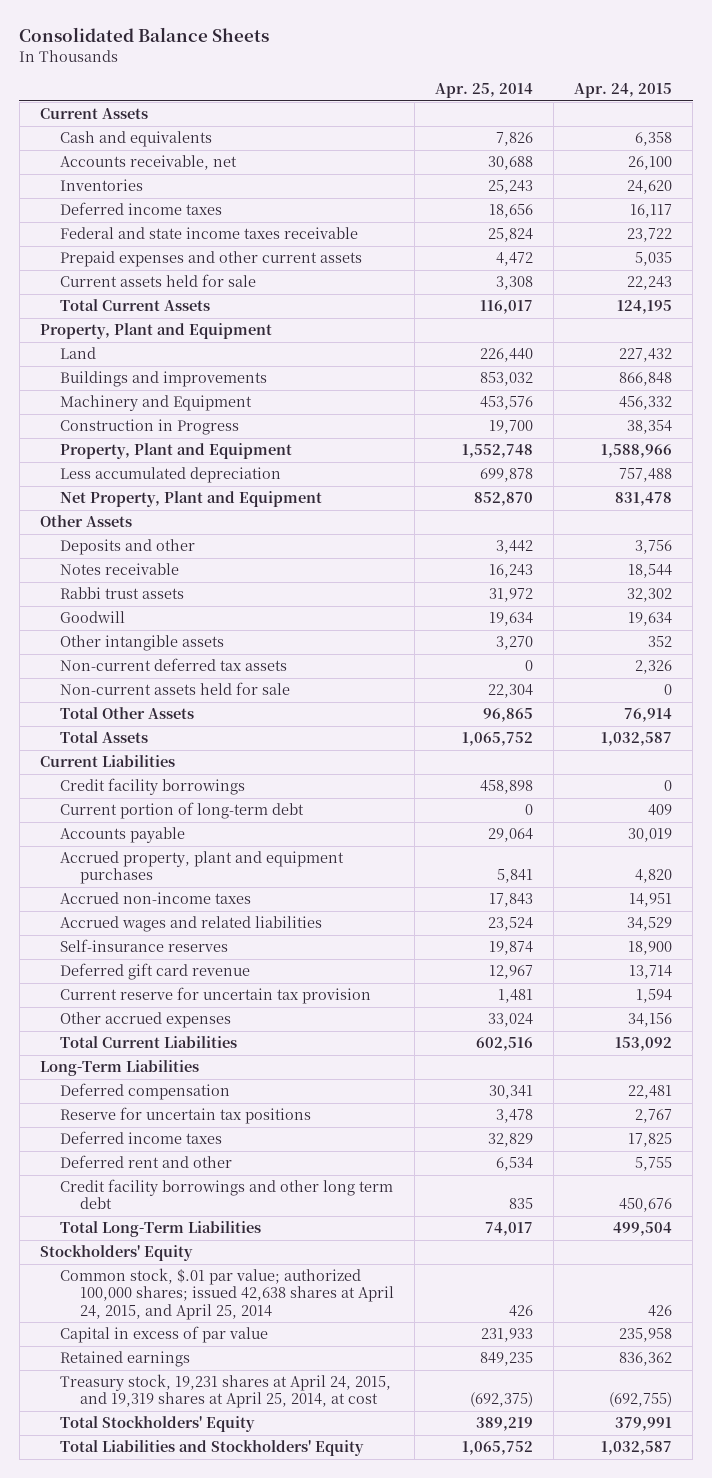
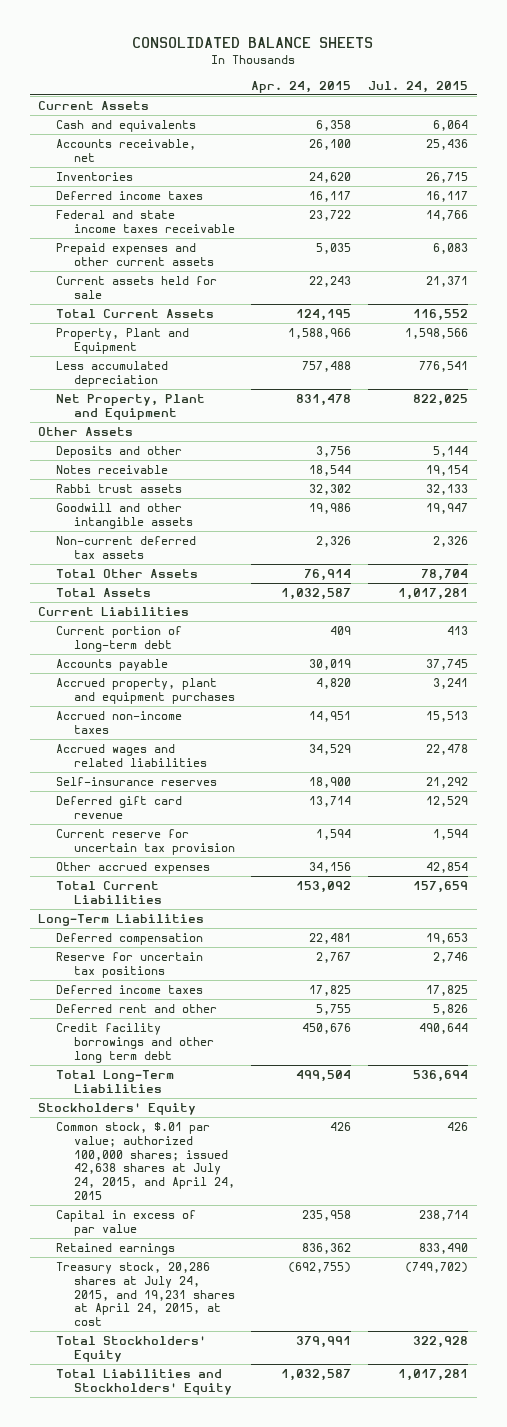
- Consolidated Balance Sheets
+ CONSOLIDATED BALANCE SHEETS
- | Apr. 25, 2014 | Apr. 24, 2015
+ | Apr. 24, 2015 | Jul. 24, 2015
- Property, Plant and Equipment
- Land | 226,440 | 227,432
- Buildings and improvements | 853,032 | 866,848
- Machinery and Equipment | 453,576 | 456,332
- Construction in Progress | 19,700 | 38,354
- Goodwill | 19,634 | 19,634
- Other intangible assets | 3,270 | 352
+ Goodwill and other intangible assets | 19,986 | 19,947
- Non-current assets held for sale | 22,304 | 0
- Credit facility borrowings | 458,898 | 0
- Common stock, $.01 par value; authorized 100,000 shares; issued 42,638 shares at April 24, 2015, and April 25, 2014 | 426 | 426
+ Common stock, $.01 par value; authorized 100,000 shares; issued 42,638 shares at July 24, 2015, and April 24, 2015 | 426 | 426
- Treasury stock, 19,231 shares at April 24, 2015, and 19,319 shares at April 25, 2014, at cost | (692,375) | (692,755)
+ Treasury stock, 20,286 shares at July 24, 2015, and 19,231 shares at April 24, 2015, at cost | (692,755) | (749,702)

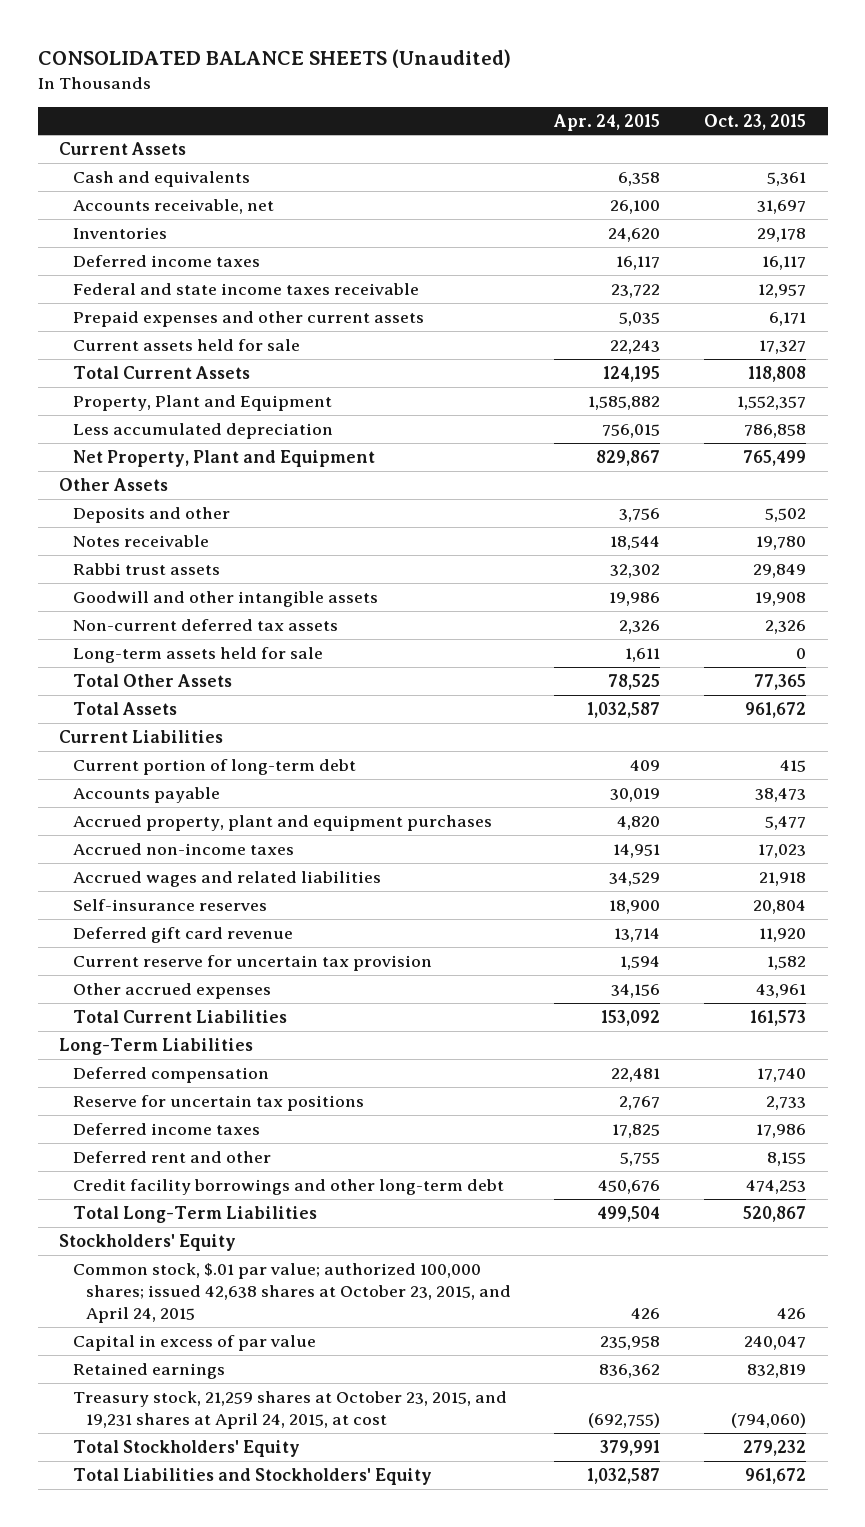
- CONSOLIDATED BALANCE SHEETS
+ CONSOLIDATED BALANCE SHEETS (Unaudited)
- | Apr. 24, 2015 | Jul. 24, 2015
+ | Apr. 24, 2015 | Oct. 23, 2015
- Property, Plant and Equipment | 1,588,966 | 1,598,566
- Less accumulated depreciation | 757,488 | 776,541
- Net Property, Plant and Equipment | 831,478 | 822,025
+ Property, Plant and Equipment | 1,585,882 | 1,552,357
+ Less accumulated depreciation | 756,015 | 786,858
+ Net Property, Plant and Equipment | 829,867 | 765,499
- Total Other Assets | 76,914 | 78,704
+ Long-term assets held for sale | 1,611 | 0
+ Total Other Assets | 78,525 | 77,365
- Credit facility borrowings and other long term debt | 450,676 | 490,644
+ Credit facility borrowings and other long-term debt | 450,676 | 474,253
- Common stock, $.01 par value; authorized 100,000 shares; issued 42,638 shares at July 24, 2015, and April 24, 2015 | 426 | 426
+ Common stock, $.01 par value; authorized 100,000 shares; issued 42,638 shares at October 23, 2015, and April 24, 2015 | 426 | 426
- Treasury stock, 20,286 shares at July 24, 2015, and 19,231 shares at April 24, 2015, at cost | (692,755) | (749,702)
+ Treasury stock, 21,259 shares at October 23, 2015, and 19,231 shares at April 24, 2015, at cost | (692,755) | (794,060)

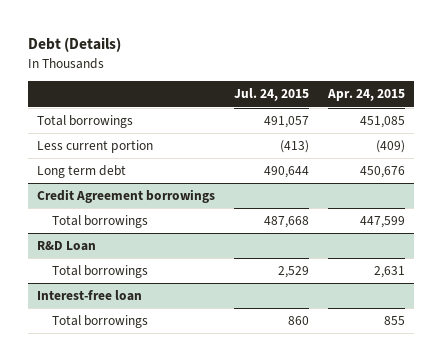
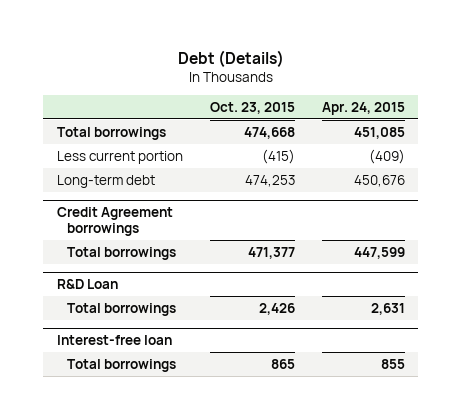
- | Jul. 24, 2015 | Apr. 24, 2015
+ | Oct. 23, 2015 | Apr. 24, 2015
- Long term debt | 490,644 | 450,676
+ Long-term debt | 474,253 | 450,676

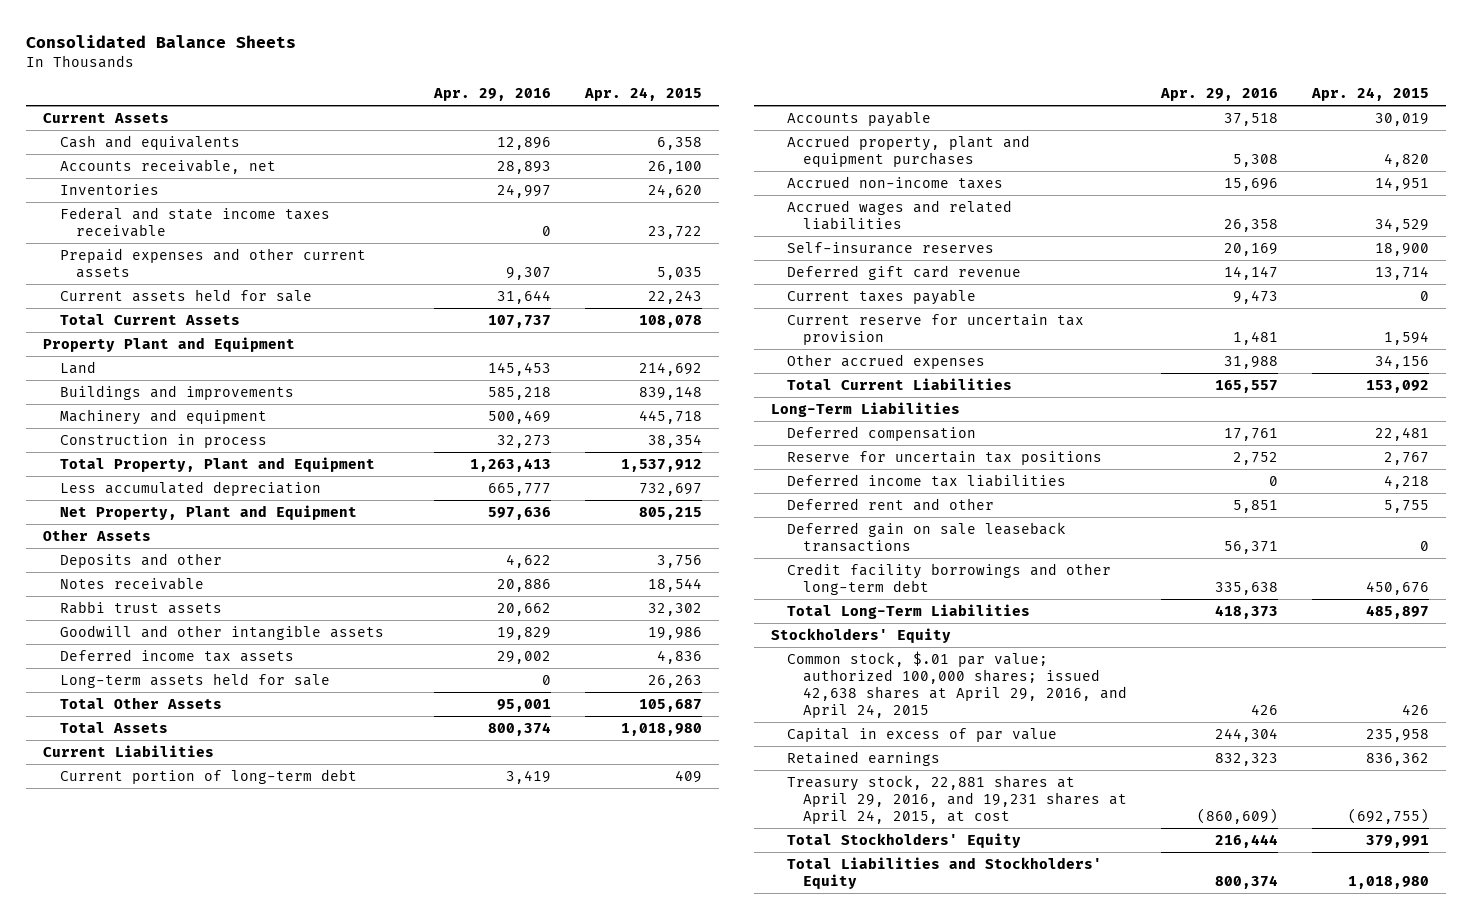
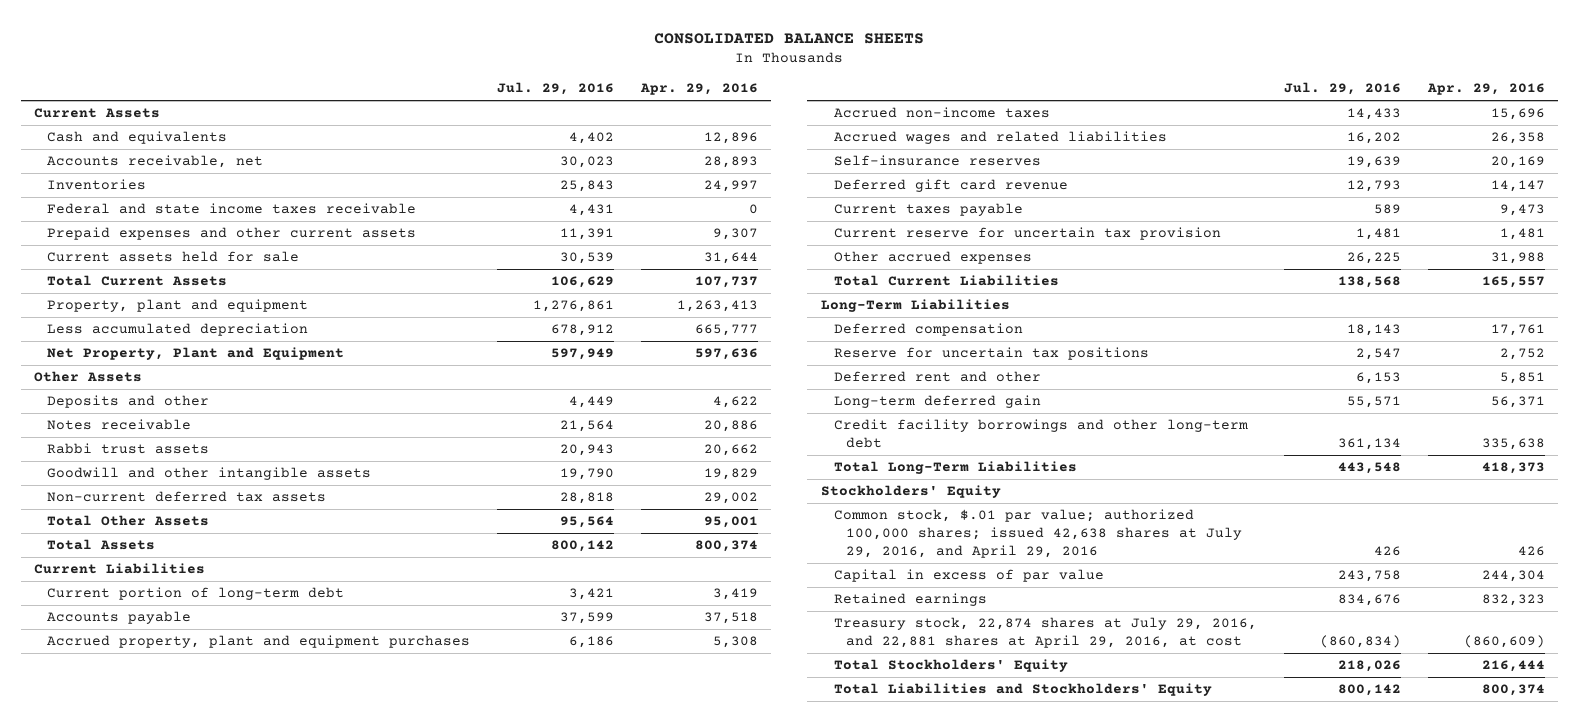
- Consolidated Balance Sheets
+ CONSOLIDATED BALANCE SHEETS
- | Apr. 29, 2016 | Apr. 24, 2015
+ | Jul. 29, 2016 | Apr. 29, 2016
- Property Plant and Equipment
- Land | 145,453 | 214,692
- Buildings and improvements | 585,218 | 839,148
- Machinery and equipment | 500,469 | 445,718
- Construction in process | 32,273 | 38,354
- Total Property, Plant and Equipment | 1,263,413 | 1,537,912
+ Property, plant and equipment | 1,276,861 | 1,263,413
- Deferred income tax assets | 29,002 | 4,836
- Long-term assets held for sale | 0 | 26,263
+ Non-current deferred tax assets | 28,818 | 29,002
- Deferred income tax liabilities | 0 | 4,218
- Deferred gain on sale leaseback transactions | 56,371 | 0
+ Long-term deferred gain | 55,571 | 56,371
- Common stock, $.01 par value; authorized 100,000 shares; issued 42,638 shares at April 29, 2016, and April 24, 2015 | 426 | 426
+ Common stock, $.01 par value; authorized 100,000 shares; issued 42,638 shares at July 29, 2016, and April 29, 2016 | 426 | 426
- Treasury stock, 22,881 shares at April 29, 2016, and 19,231 shares at April 24, 2015, at cost | (860,609) | (692,755)
+ Treasury stock, 22,874 shares at July 29, 2016, and 22,881 shares at April 29, 2016, at cost | (860,834) | (860,609)

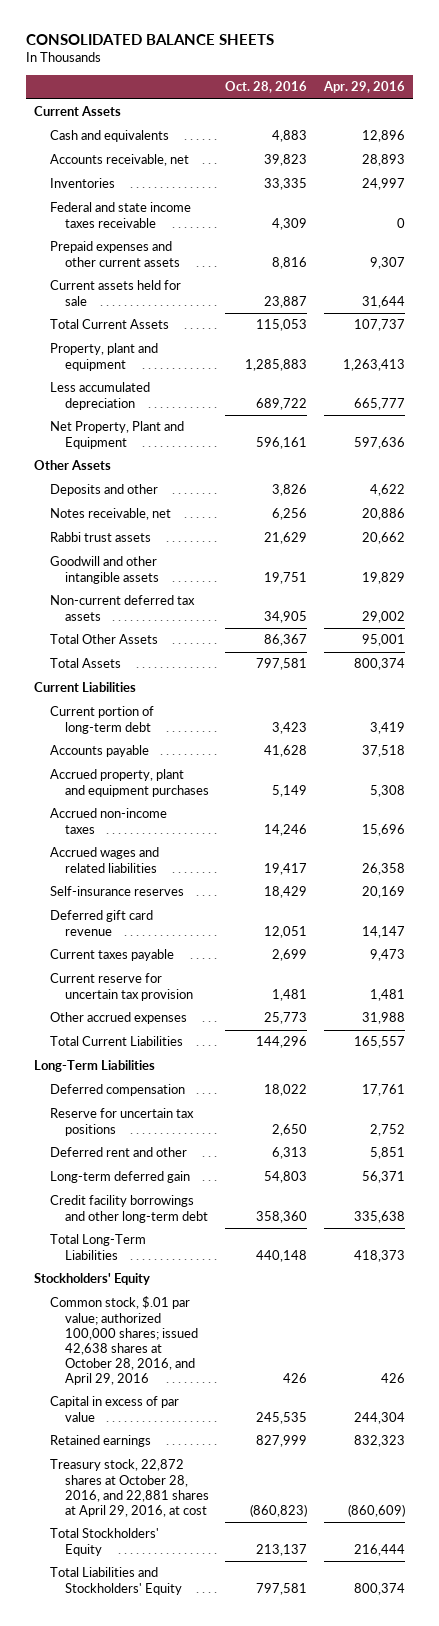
- | Jul. 29, 2016 | Apr. 29, 2016
+ | Oct. 28, 2016 | Apr. 29, 2016
- Notes receivable | 21,564 | 20,886
+ Notes receivable, net | 6,256 | 20,886
- Common stock, $.01 par value; authorized 100,000 shares; issued 42,638 shares at July 29, 2016, and April 29, 2016 | 426 | 426
+ Common stock, $.01 par value; authorized 100,000 shares; issued 42,638 shares at October 28, 2016, and April 29, 2016 | 426 | 426
- Treasury stock, 22,874 shares at July 29, 2016, and 22,881 shares at April 29, 2016, at cost | (860,834) | (860,609)
+ Treasury stock, 22,872 shares at October 28, 2016, and 22,881 shares at April 29, 2016, at cost | (860,823) | (860,609)

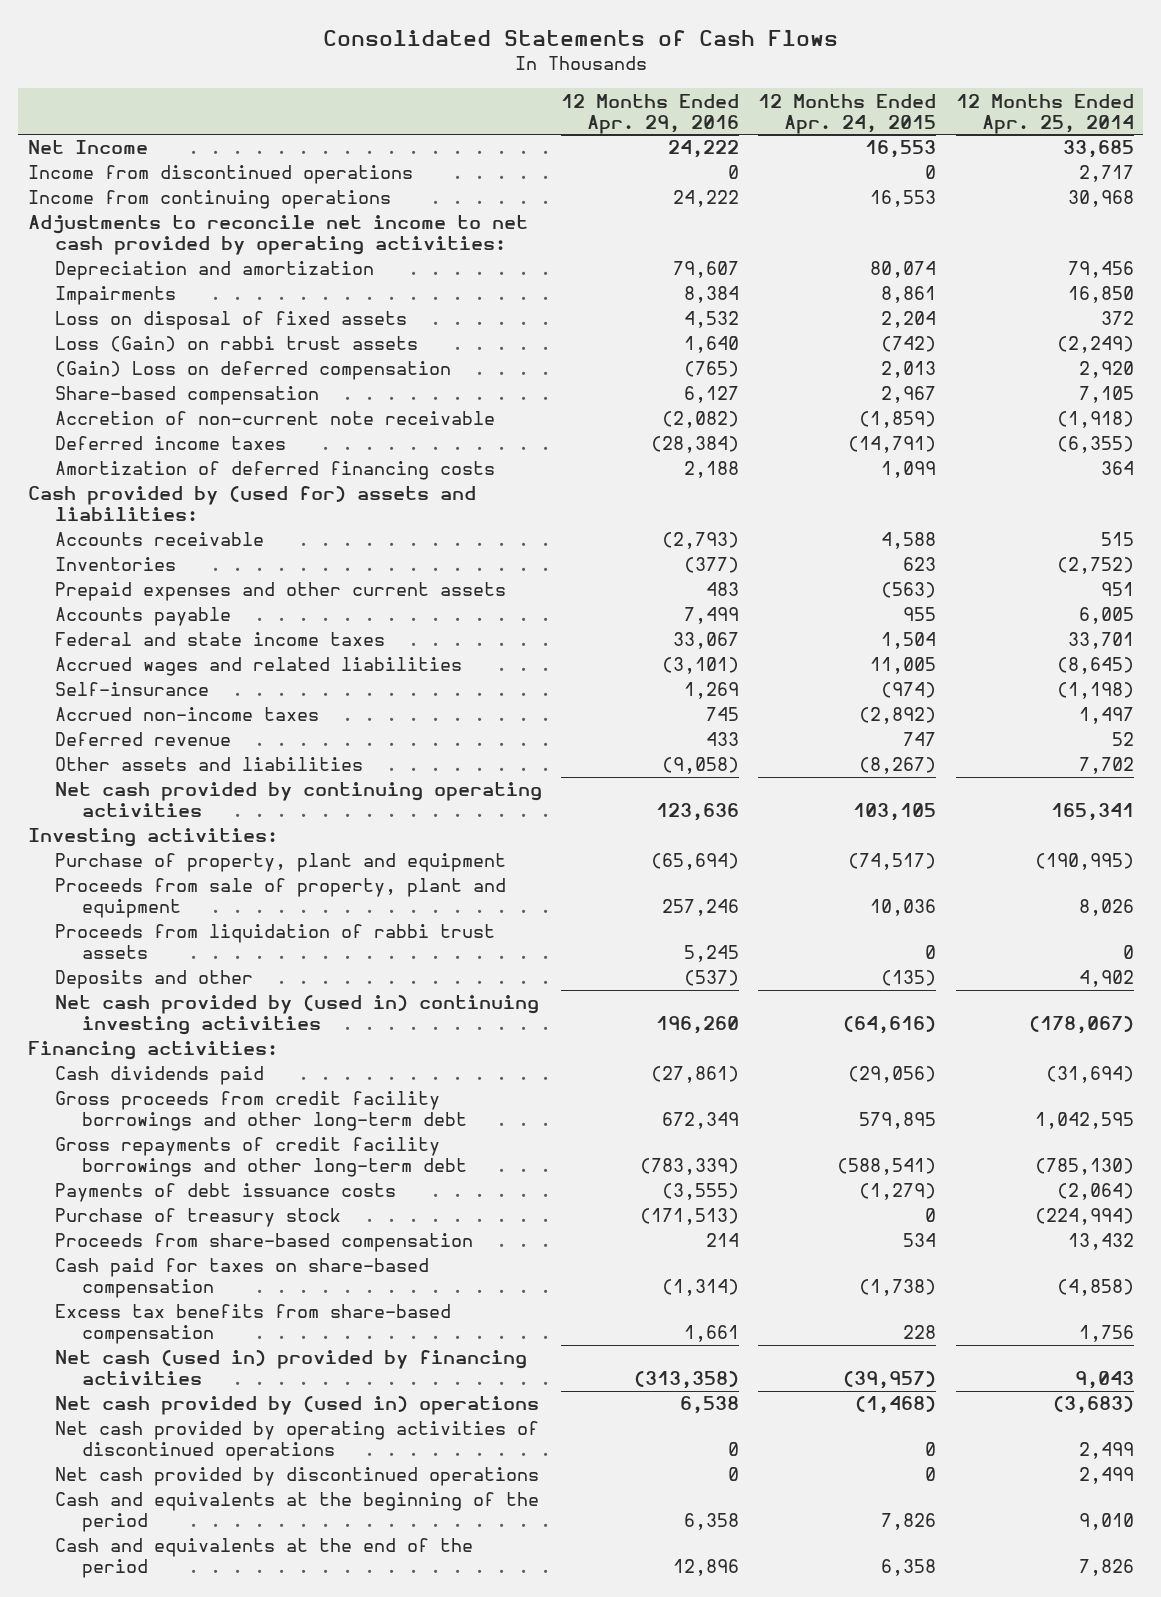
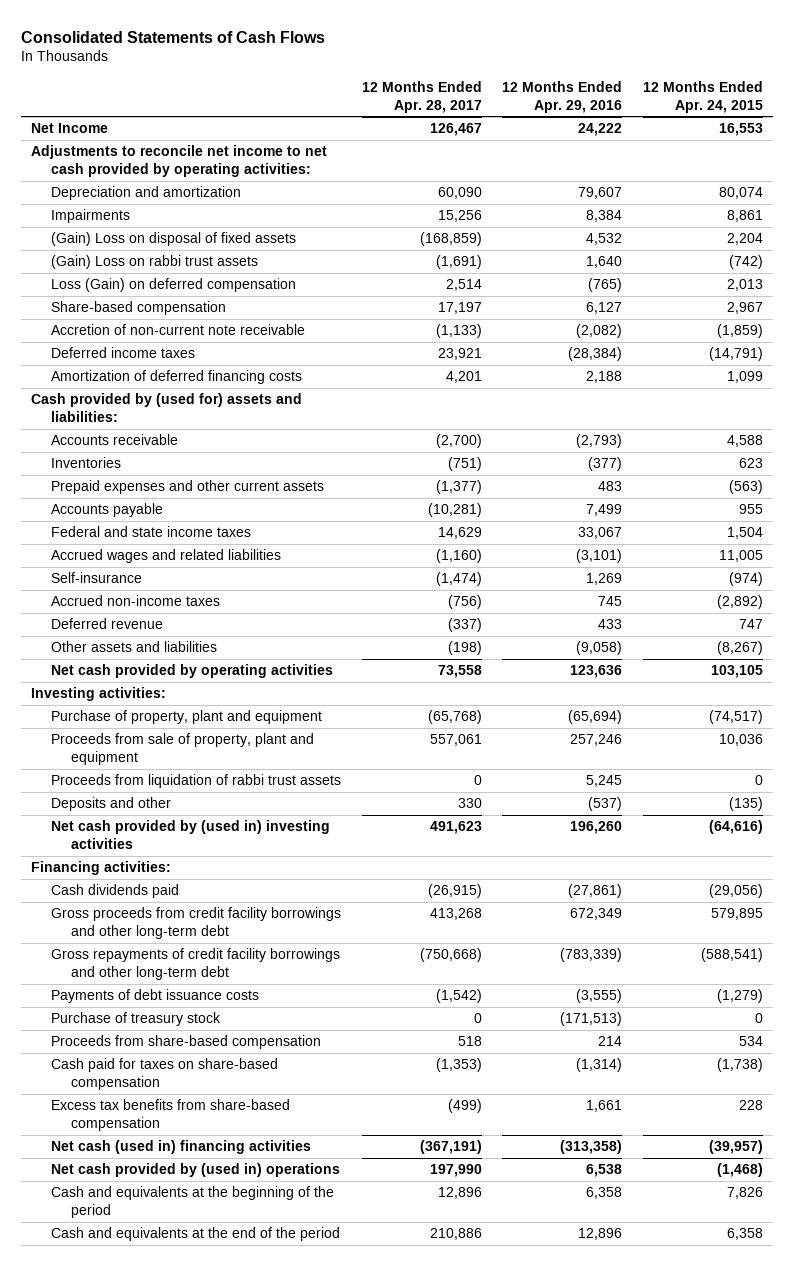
- | 12 Months Ended Apr. 29, 2016 | 12 Months Ended Apr. 24, 2015 | 12 Months Ended Apr. 25, 2014
+ | 12 Months Ended Apr. 28, 2017 | 12 Months Ended Apr. 29, 2016 | 12 Months Ended Apr. 24, 2015
- Income from discontinued operations | 0 | 0 | 2,717
- Income from continuing operations | 24,222 | 16,553 | 30,968
- Loss on disposal of fixed assets | 4,532 | 2,204 | 372
- Loss (Gain) on rabbi trust assets | 1,640 | (742) | (2,249)
- (Gain) Loss on deferred compensation | (765) | 2,013 | 2,920
+ (Gain) Loss on disposal of fixed assets | (168,859) | 4,532 | 2,204
+ (Gain) Loss on rabbi trust assets | (1,691) | 1,640 | (742)
+ Loss (Gain) on deferred compensation | 2,514 | (765) | 2,013
- Net cash provided by continuing operating activities | 123,636 | 103,105 | 165,341
+ Net cash provided by operating activities | 73,558 | 123,636 | 103,105
- Net cash provided by (used in) continuing investing activities | 196,260 | (64,616) | (178,067)
+ Net cash provided by (used in) investing activities | 491,623 | 196,260 | (64,616)
- Net cash (used in) provided by financing activities | (313,358) | (39,957) | 9,043
+ Net cash (used in) financing activities | (367,191) | (313,358) | (39,957)
- Net cash provided by operating activities of discontinued operations | 0 | 0 | 2,499
- Net cash provided by discontinued operations | 0 | 0 | 2,499

